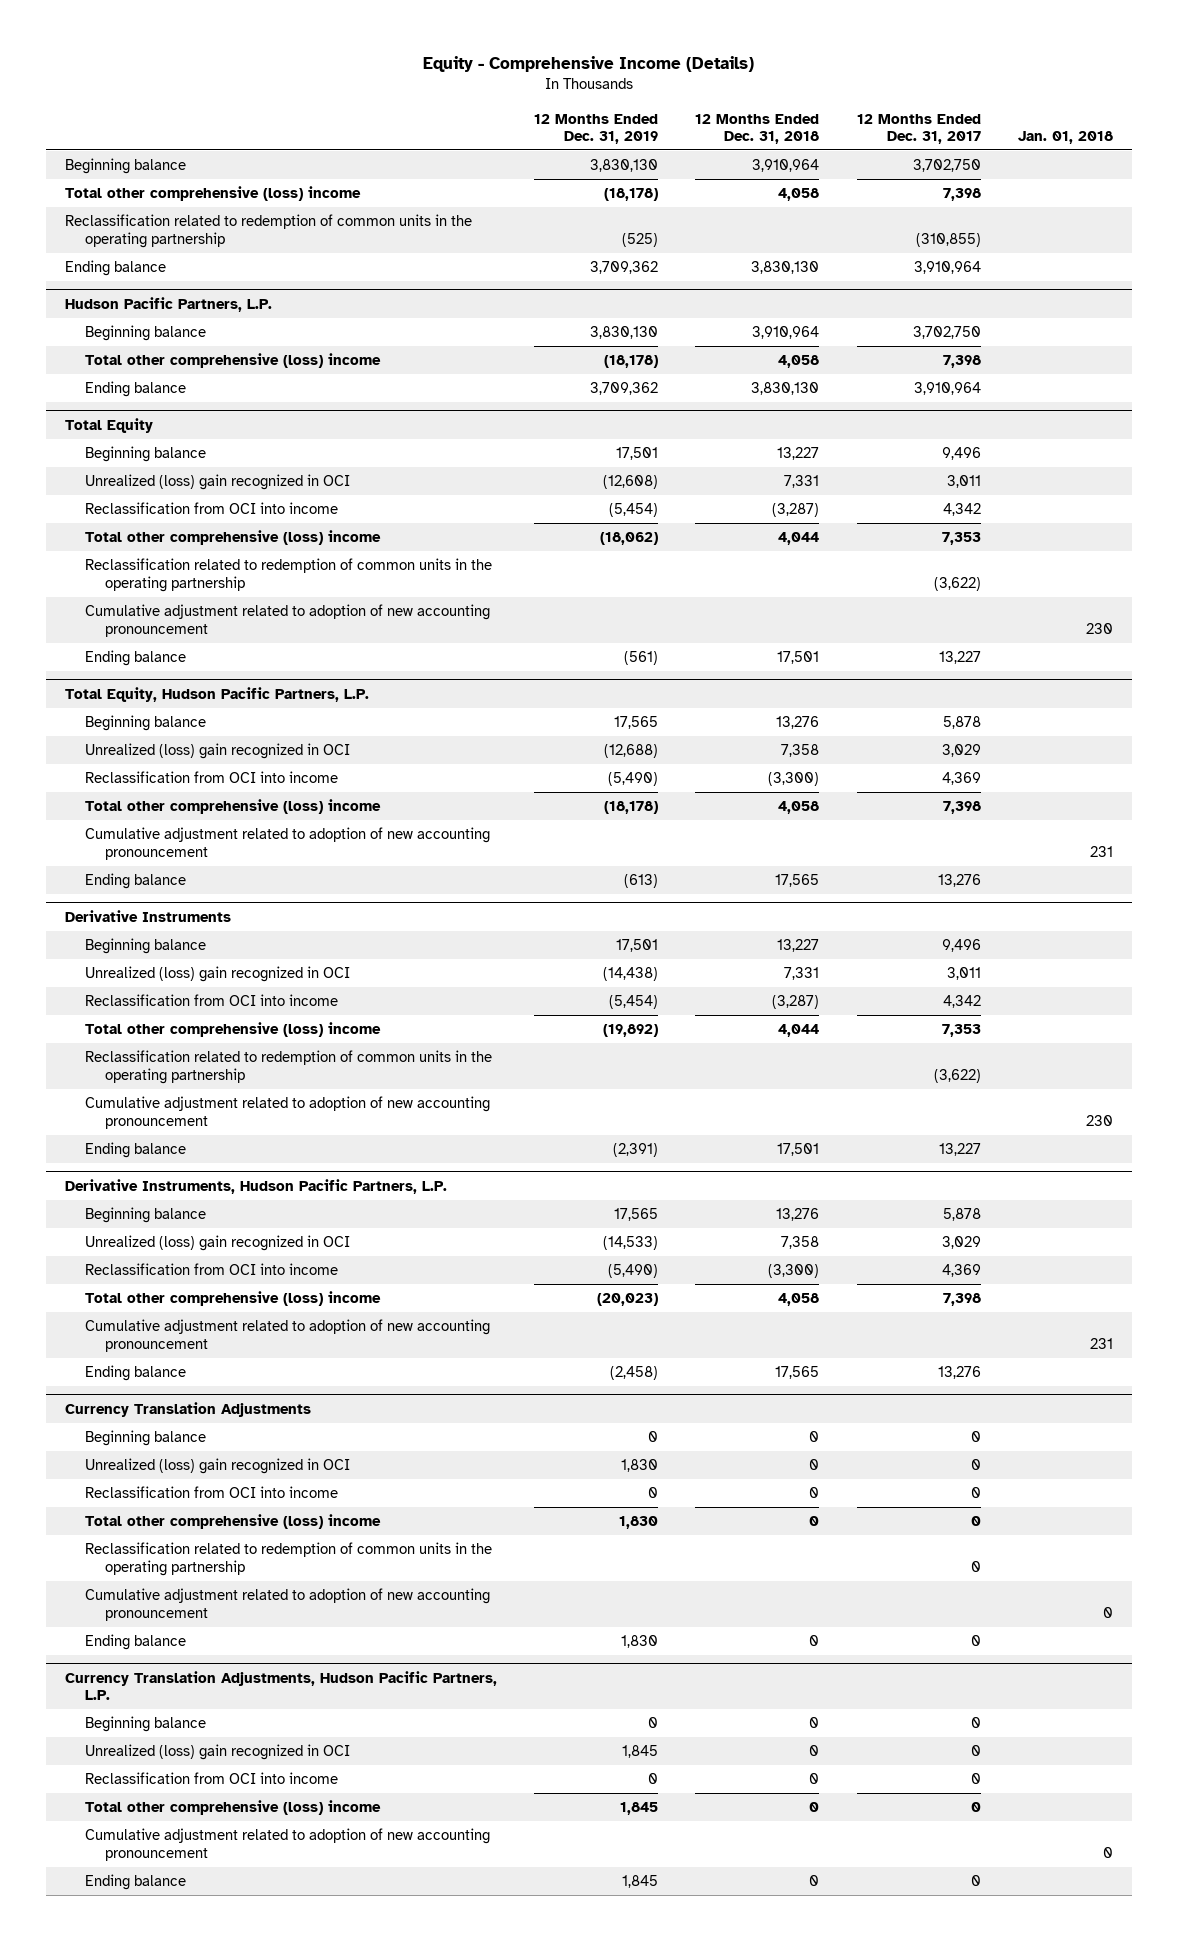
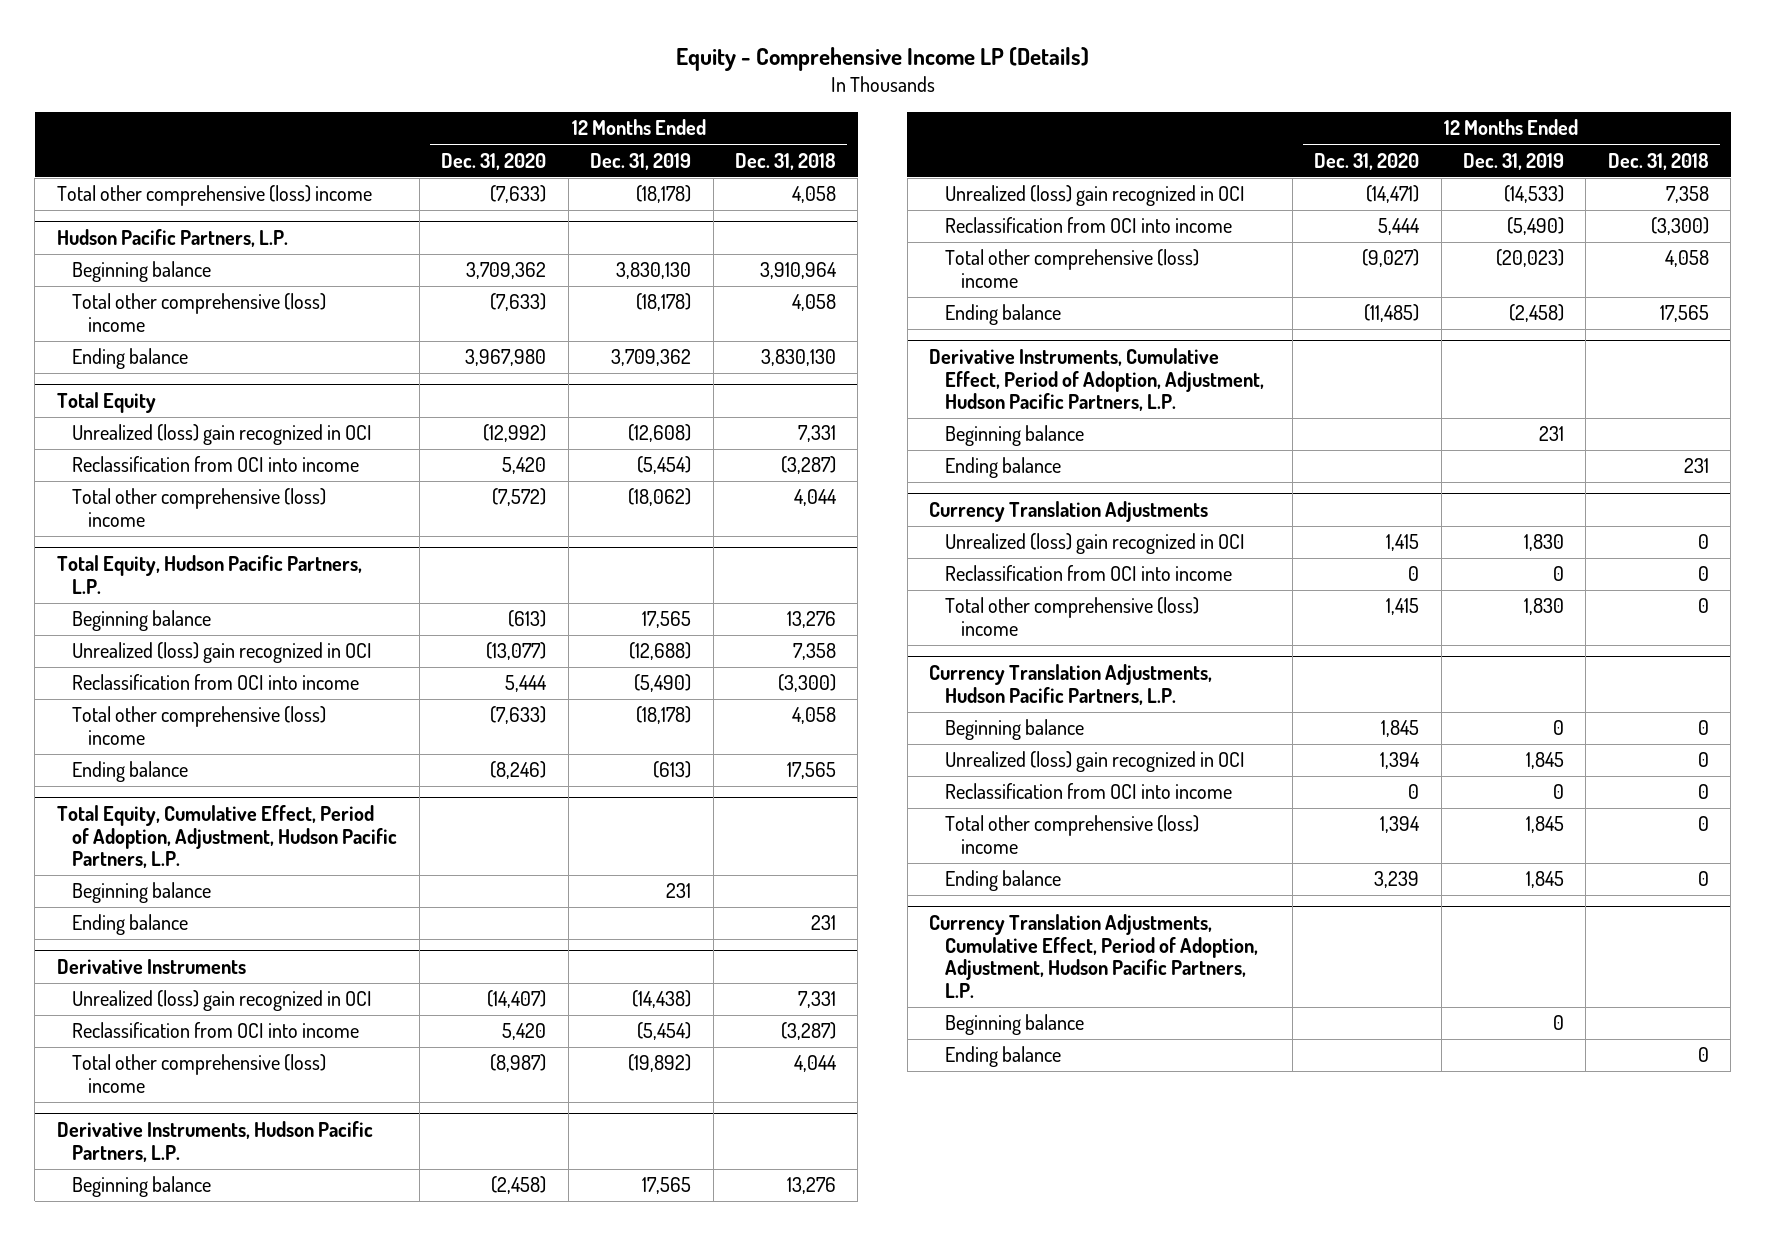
- Equity - Comprehensive Income (Details)
+ Equity - Comprehensive Income LP (Details)
- | 12 Months Ended Dec. 31, 2019 | 12 Months Ended Dec. 31, 2018 | 12 Months Ended Dec. 31, 2017 | Jan. 01, 2018
+ | 12 Months Ended Dec. 31, 2020 | 12 Months Ended Dec. 31, 2019 | 12 Months Ended Dec. 31, 2018
- Beginning balance | 3,830,130 | 3,910,964 | 3,702,750 |
- Reclassification related to redemption of common units in the operating partnership | (525) | | (310,855) |
- Ending balance | 3,709,362 | 3,830,130 | 3,910,964 |
@ Total Equity
- Beginning balance | 17,501 | 13,227 | 9,496 |
- Reclassification related to redemption of common units in the operating partnership | | | (3,622) |
- Cumulative adjustment related to adoption of new accounting pronouncement | | | | 230
- Ending balance | (561) | 17,501 | 13,227 |
@ Total Equity, Hudson Pacific Partners, L.P.
- Cumulative adjustment related to adoption of new accounting pronouncement | | | | 231
+ Total Equity, Cumulative Effect, Period of Adoption, Adjustment, Hudson Pacific Partners, L.P.
+ Beginning balance | | 231 |
+ Ending balance | | | 231
@ Derivative Instruments
- Beginning balance | 17,501 | 13,227 | 9,496 |
- Reclassification related to redemption of common units in the operating partnership | | | (3,622) |
- Cumulative adjustment related to adoption of new accounting pronouncement | | | | 230
- Ending balance | (2,391) | 17,501 | 13,227 |
@ Derivative Instruments, Hudson Pacific Partners, L.P.
- Cumulative adjustment related to adoption of new accounting pronouncement | | | | 231
+ Derivative Instruments, Cumulative Effect, Period of Adoption, Adjustment, Hudson Pacific Partners, L.P.
+ Beginning balance | | 231 |
+ Ending balance | | | 231
@ Currency Translation Adjustments
- Beginning balance | 0 | 0 | 0 |
- Reclassification related to redemption of common units in the operating partnership | | | 0 |
- Cumulative adjustment related to adoption of new accounting pronouncement | | | | 0
- Ending balance | 1,830 | 0 | 0 |
@ Currency Translation Adjustments, Hudson Pacific Partners, L.P.
- Cumulative adjustment related to adoption of new accounting pronouncement | | | | 0
+ Currency Translation Adjustments, Cumulative Effect, Period of Adoption, Adjustment, Hudson Pacific Partners, L.P.
+ Beginning balance | | 0 |
+ Ending balance | | | 0

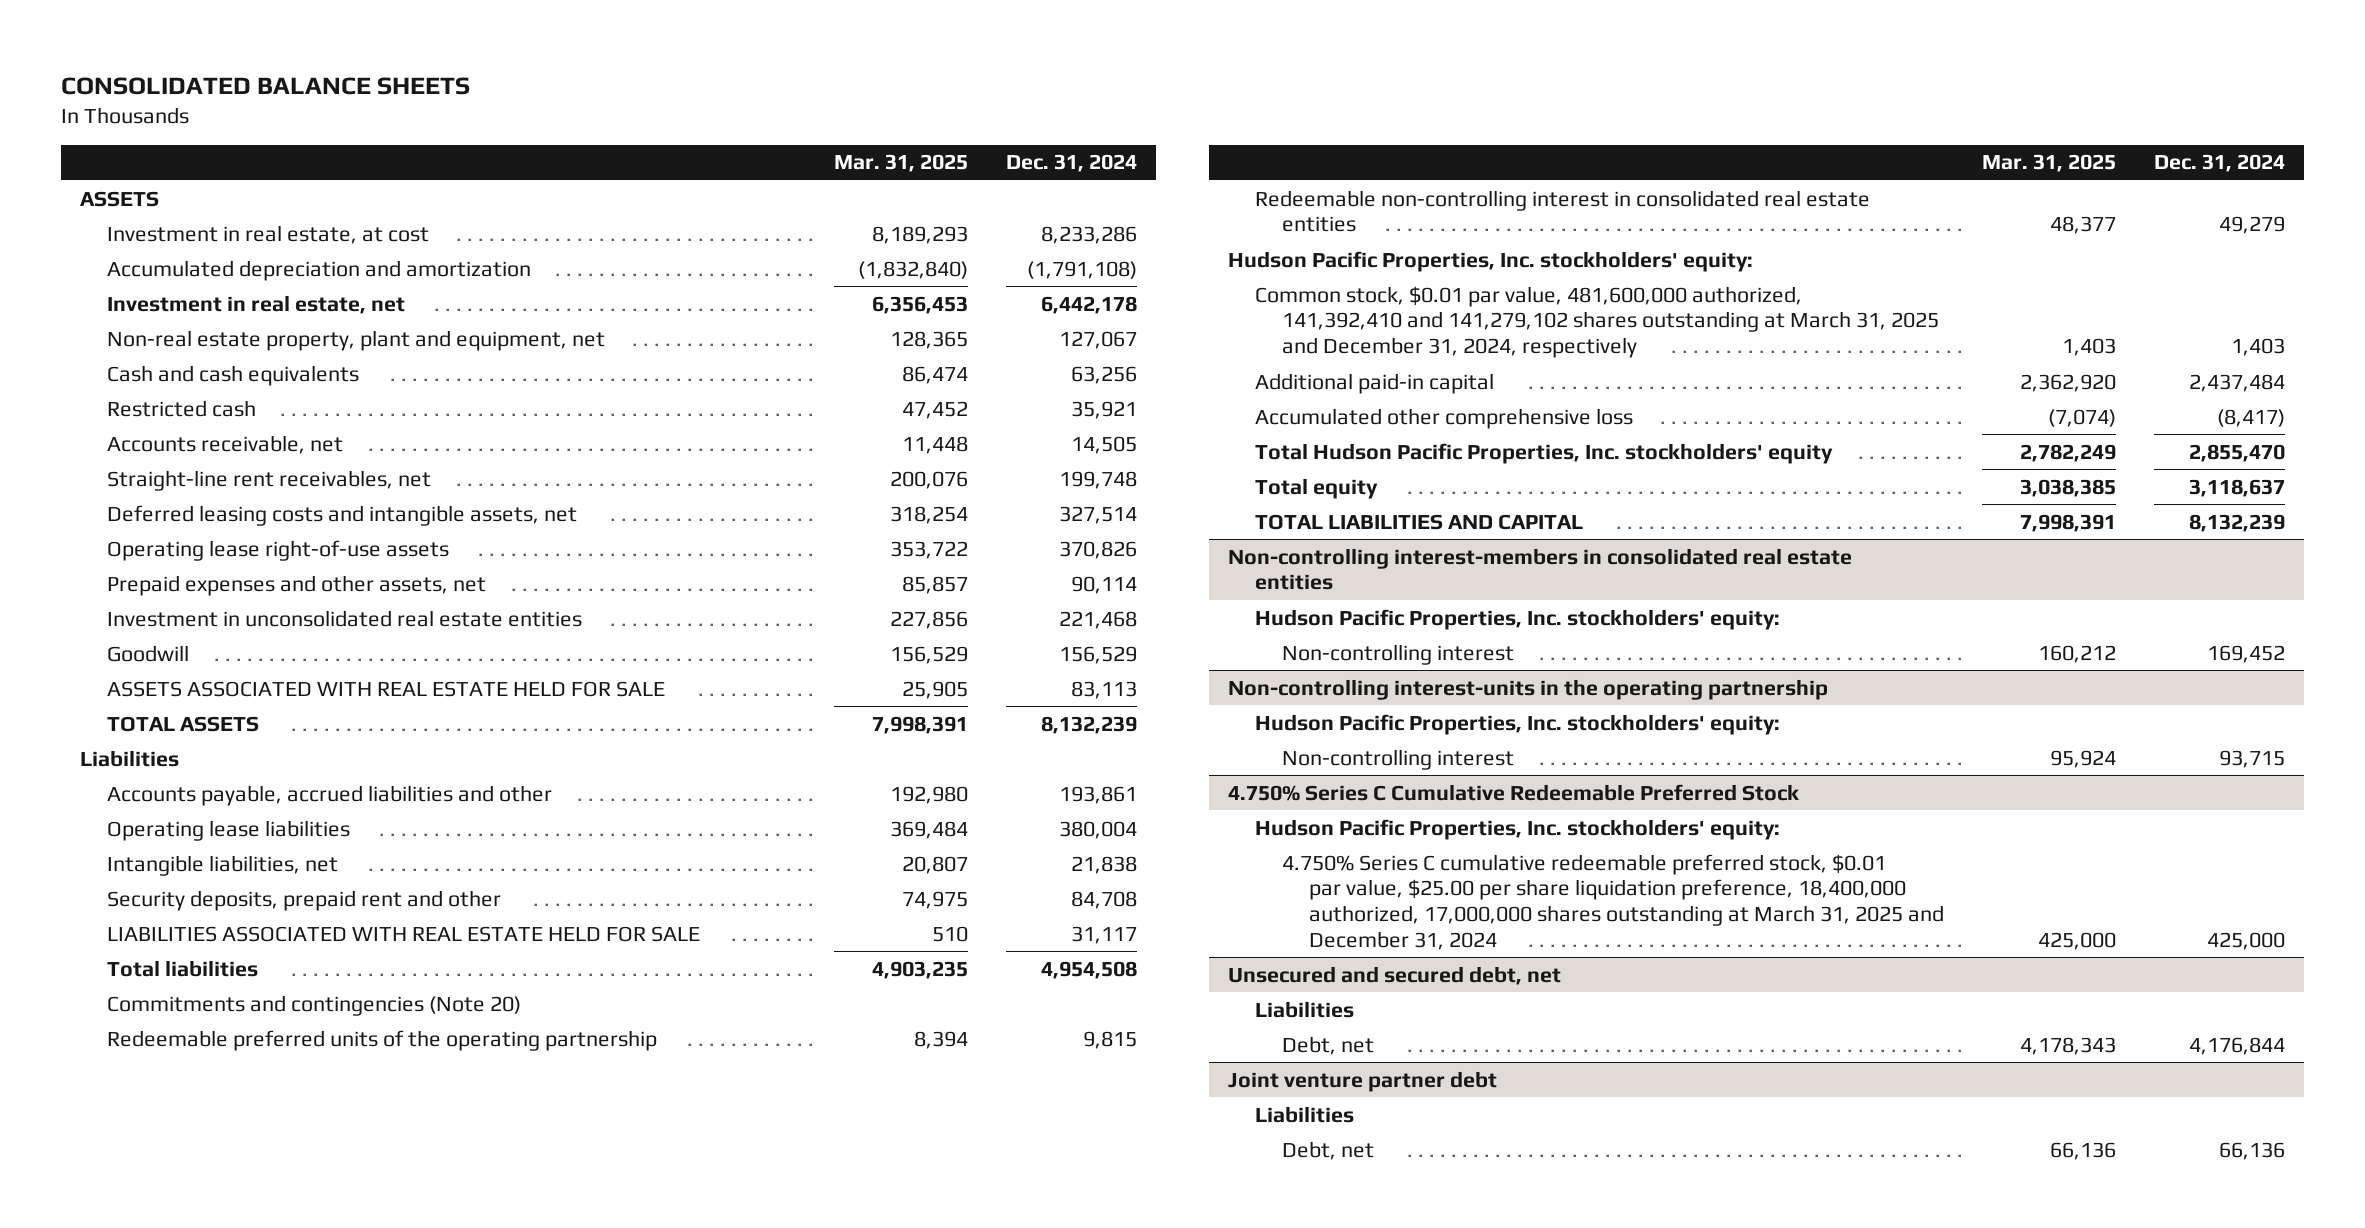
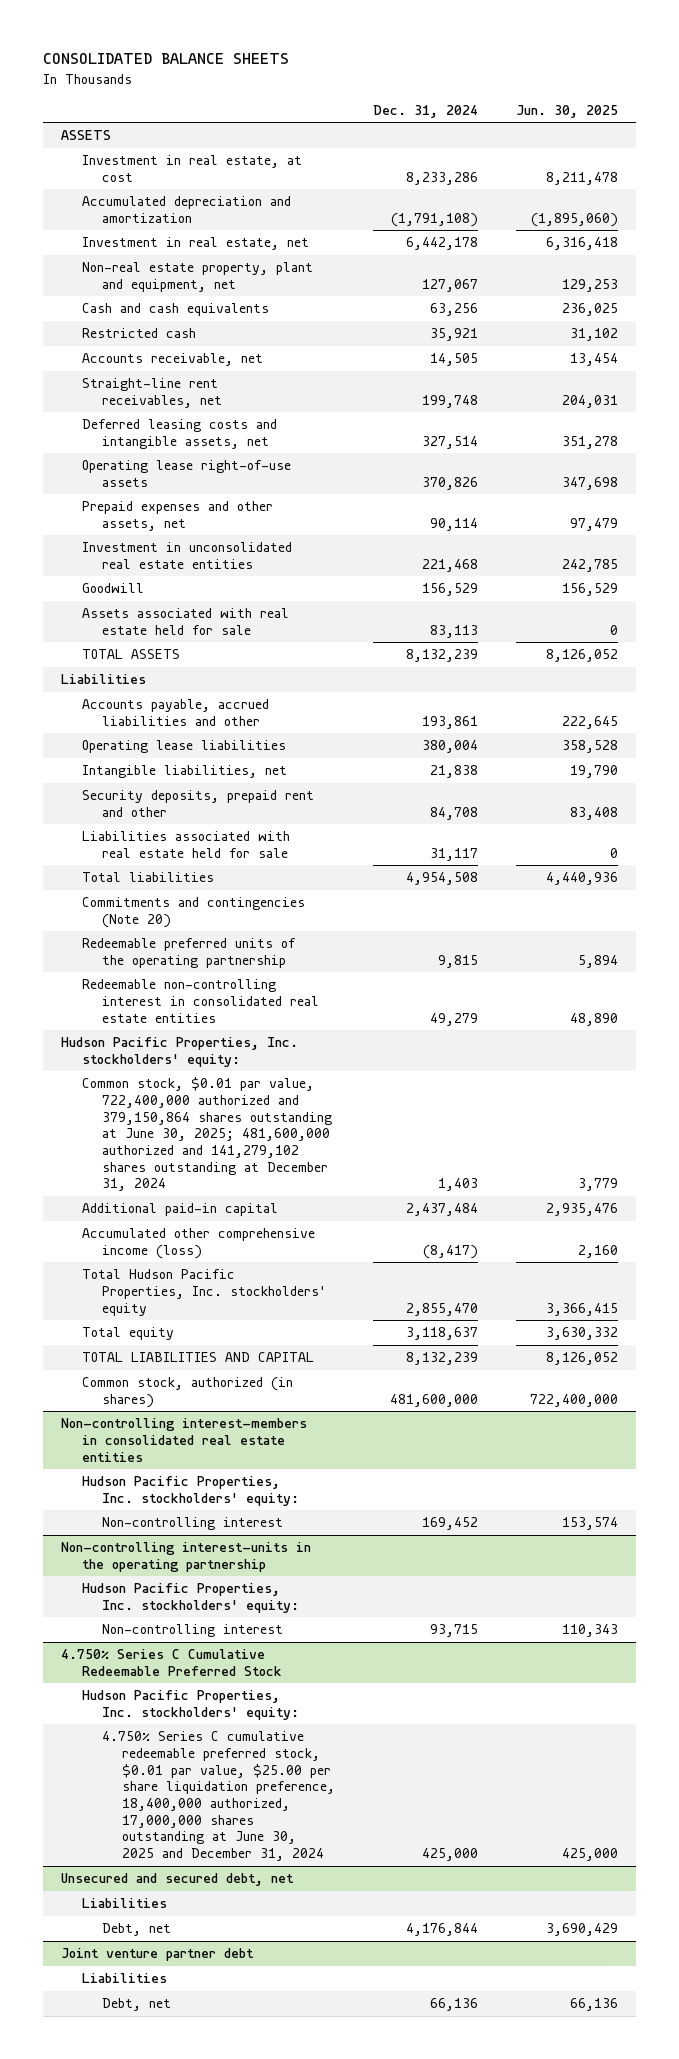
- | Mar. 31, 2025 | Dec. 31, 2024
+ | Dec. 31, 2024 | Jun. 30, 2025
- ASSETS ASSOCIATED WITH REAL ESTATE HELD FOR SALE | 25,905 | 83,113
+ Assets associated with real estate held for sale | 83,113 | 0
- LIABILITIES ASSOCIATED WITH REAL ESTATE HELD FOR SALE | 510 | 31,117
+ Liabilities associated with real estate held for sale | 31,117 | 0
- Common stock, $0.01 par value, 481,600,000 authorized, 141,392,410 and 141,279,102 shares outstanding at March 31, 2025 and December 31, 2024, respectively | 1,403 | 1,403
+ Common stock, $0.01 par value, 722,400,000 authorized and 379,150,864 shares outstanding at June 30, 2025; 481,600,000 authorized and 141,279,102 shares outstanding at December 31, 2024 | 1,403 | 3,779
- Accumulated other comprehensive loss | (7,074) | (8,417)
+ Accumulated other comprehensive income (loss) | (8,417) | 2,160
+ Common stock, authorized (in shares) | 481,600,000 | 722,400,000
@ 4.750% Series C Cumulative Redeemable Preferred Stock
- 4.750% Series C cumulative redeemable preferred stock, $0.01 par value, $25.00 per share liquidation preference, 18,400,000 authorized, 17,000,000 shares outstanding at March 31, 2025 and December 31, 2024 | 425,000 | 425,000
+ 4.750% Series C cumulative redeemable preferred stock, $0.01 par value, $25.00 per share liquidation preference, 18,400,000 authorized, 17,000,000 shares outstanding at June 30, 2025 and December 31, 2024 | 425,000 | 425,000

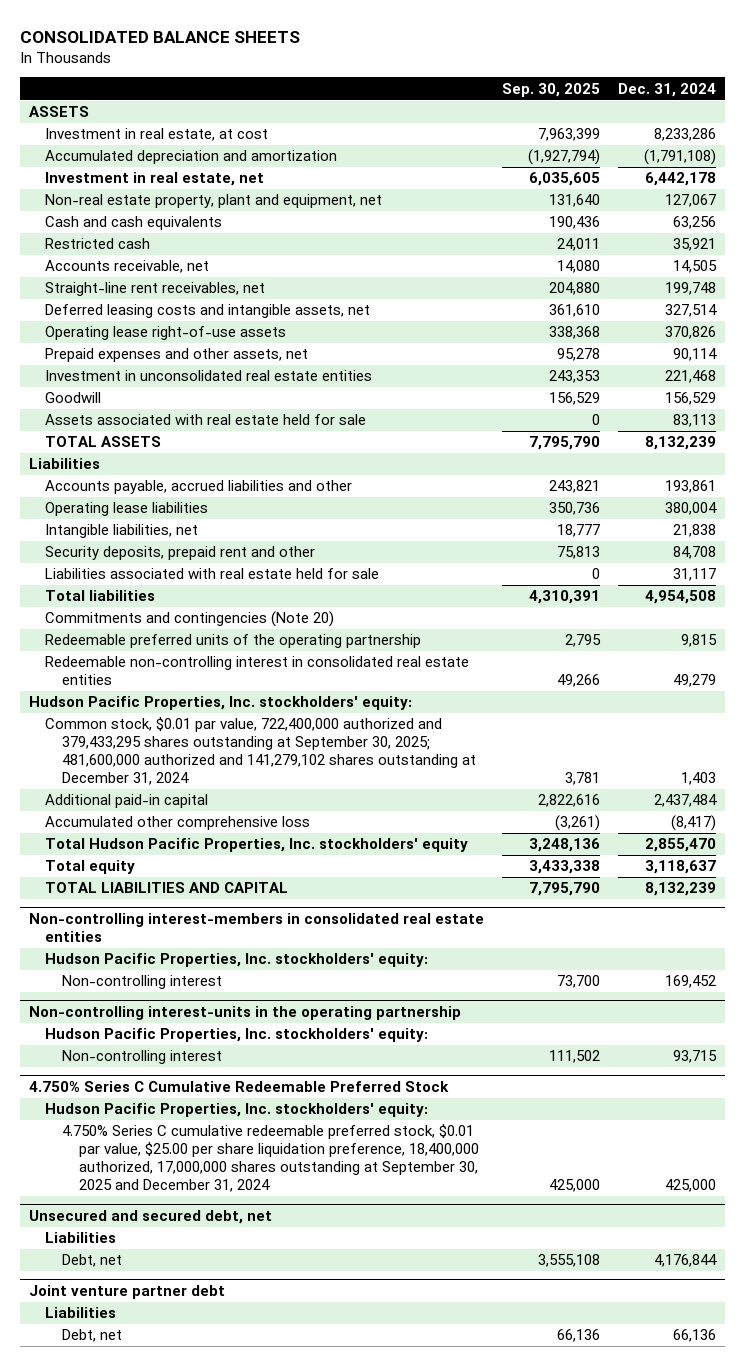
- | Dec. 31, 2024 | Jun. 30, 2025
+ | Sep. 30, 2025 | Dec. 31, 2024
- Common stock, $0.01 par value, 722,400,000 authorized and 379,150,864 shares outstanding at June 30, 2025; 481,600,000 authorized and 141,279,102 shares outstanding at December 31, 2024 | 1,403 | 3,779
+ Common stock, $0.01 par value, 722,400,000 authorized and 379,433,295 shares outstanding at September 30, 2025; 481,600,000 authorized and 141,279,102 shares outstanding at December 31, 2024 | 3,781 | 1,403
- Accumulated other comprehensive income (loss) | (8,417) | 2,160
+ Accumulated other comprehensive loss | (3,261) | (8,417)
- Common stock, authorized (in shares) | 481,600,000 | 722,400,000
@ 4.750% Series C Cumulative Redeemable Preferred Stock
- 4.750% Series C cumulative redeemable preferred stock, $0.01 par value, $25.00 per share liquidation preference, 18,400,000 authorized, 17,000,000 shares outstanding at June 30, 2025 and December 31, 2024 | 425,000 | 425,000
+ 4.750% Series C cumulative redeemable preferred stock, $0.01 par value, $25.00 per share liquidation preference, 18,400,000 authorized, 17,000,000 shares outstanding at September 30, 2025 and December 31, 2024 | 425,000 | 425,000

